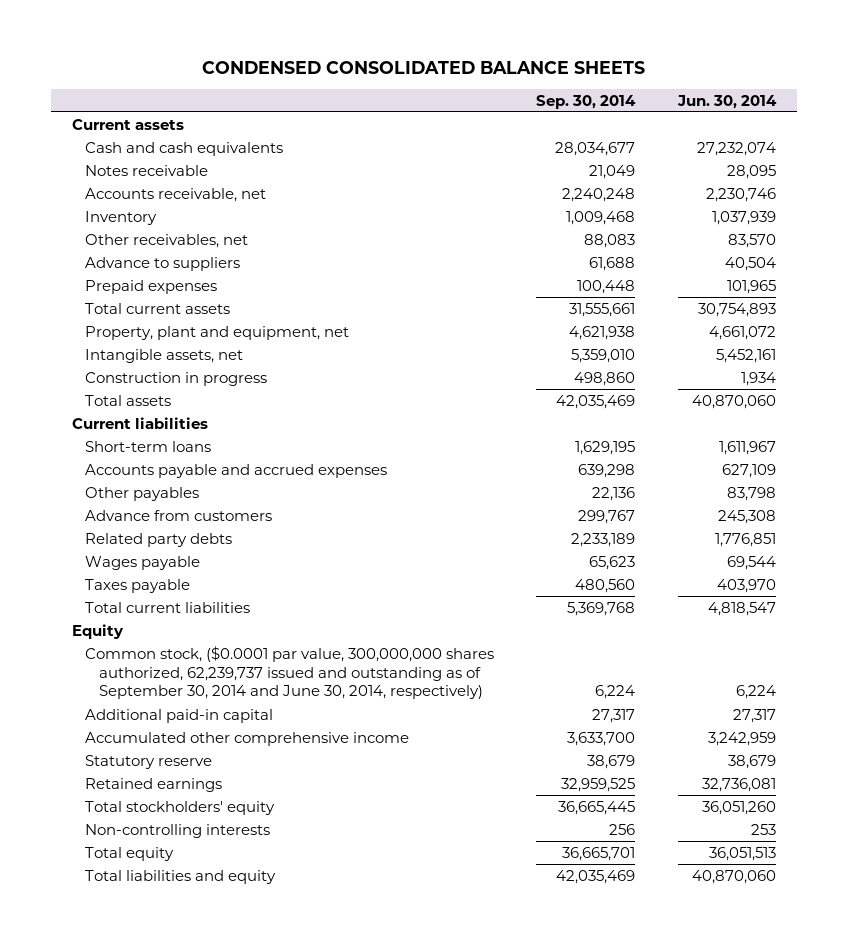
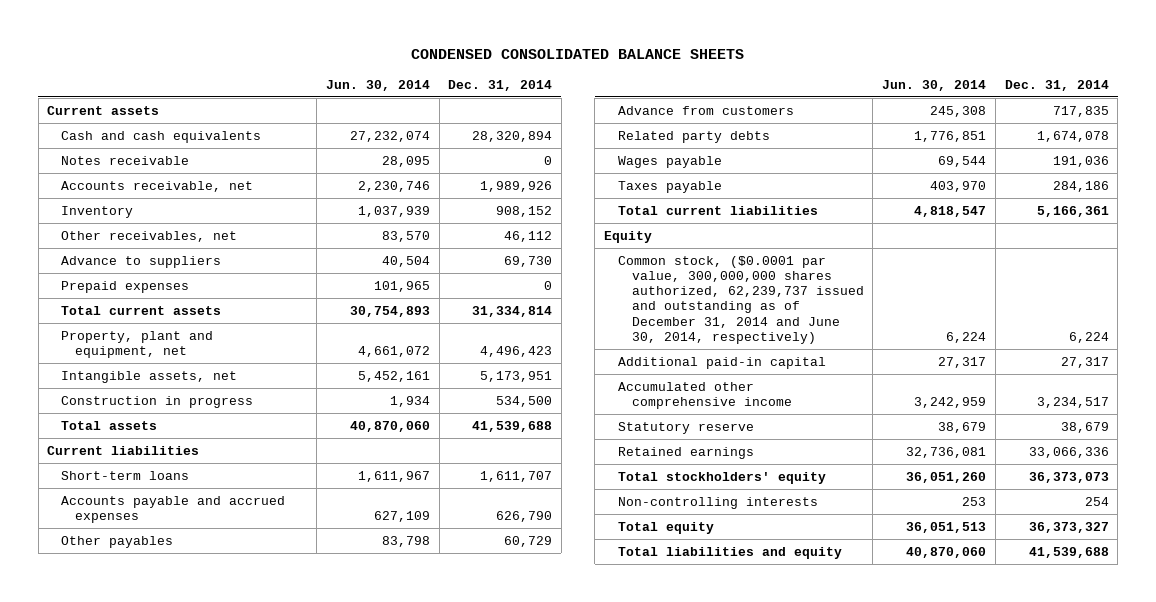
- | Sep. 30, 2014 | Jun. 30, 2014
+ | Jun. 30, 2014 | Dec. 31, 2014
- Common stock, ($0.0001 par value, 300,000,000 shares authorized, 62,239,737 issued and outstanding as of September 30, 2014 and June 30, 2014, respectively) | 6,224 | 6,224
+ Common stock, ($0.0001 par value, 300,000,000 shares authorized, 62,239,737 issued and outstanding as of December 31, 2014 and June 30, 2014, respectively) | 6,224 | 6,224

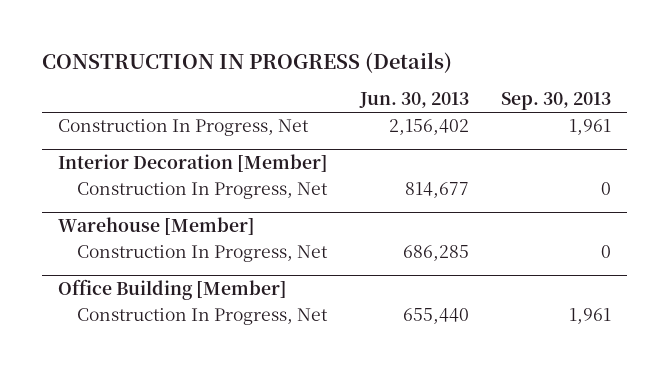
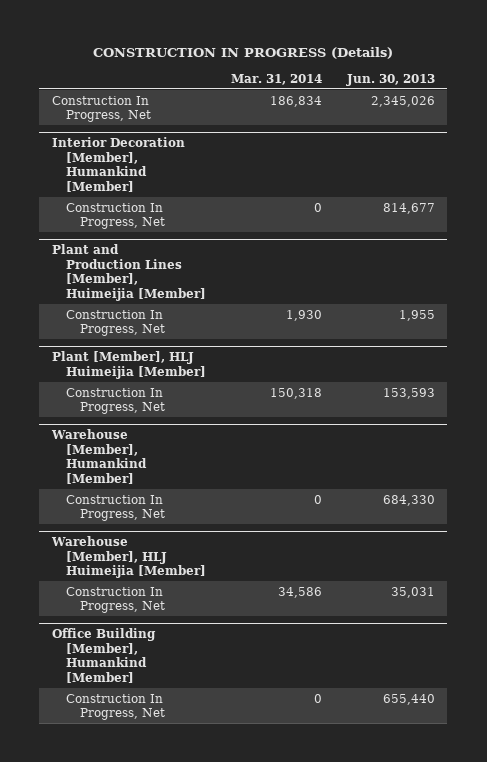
- | Jun. 30, 2013 | Sep. 30, 2013
+ | Mar. 31, 2014 | Jun. 30, 2013
- Construction In Progress, Net | 2,156,402 | 1,961
- Interior Decoration [Member]
+ Construction In Progress, Net | 186,834 | 2,345,026
+ Interior Decoration [Member], Humankind [Member]
- Warehouse [Member]
- Construction In Progress, Net | 686,285 | 0
- Office Building [Member]
+ Plant and Production Lines [Member], Huimeijia [Member]
+ Construction In Progress, Net | 1,930 | 1,955
+ Plant [Member], HLJ Huimeijia [Member]
+ Construction In Progress, Net | 150,318 | 153,593
+ Warehouse [Member], Humankind [Member]
+ Construction In Progress, Net | 0 | 684,330
+ Warehouse [Member], HLJ Huimeijia [Member]
+ Construction In Progress, Net | 34,586 | 35,031
+ Office Building [Member], Humankind [Member]

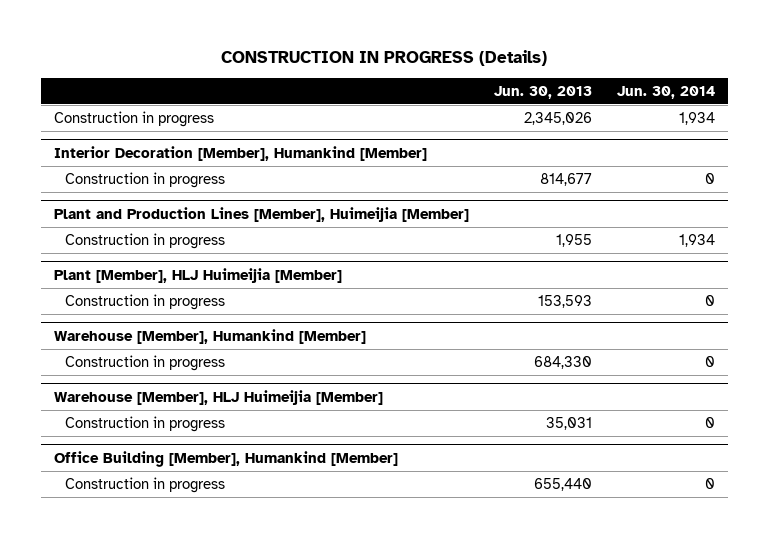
- | Mar. 31, 2014 | Jun. 30, 2013
+ | Jun. 30, 2013 | Jun. 30, 2014
- Construction In Progress, Net | 186,834 | 2,345,026
+ Construction in progress | 2,345,026 | 1,934
@ Interior Decoration [Member], Humankind [Member]
- Construction In Progress, Net | 0 | 814,677
+ Construction in progress | 814,677 | 0
@ Plant and Production Lines [Member], Huimeijia [Member]
- Construction In Progress, Net | 1,930 | 1,955
+ Construction in progress | 1,955 | 1,934
@ Plant [Member], HLJ Huimeijia [Member]
- Construction In Progress, Net | 150,318 | 153,593
+ Construction in progress | 153,593 | 0
@ Warehouse [Member], Humankind [Member]
- Construction In Progress, Net | 0 | 684,330
+ Construction in progress | 684,330 | 0
@ Warehouse [Member], HLJ Huimeijia [Member]
- Construction In Progress, Net | 34,586 | 35,031
+ Construction in progress | 35,031 | 0
@ Office Building [Member], Humankind [Member]
- Construction In Progress, Net | 0 | 655,440
+ Construction in progress | 655,440 | 0

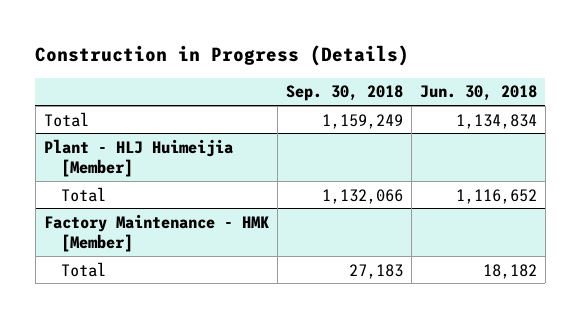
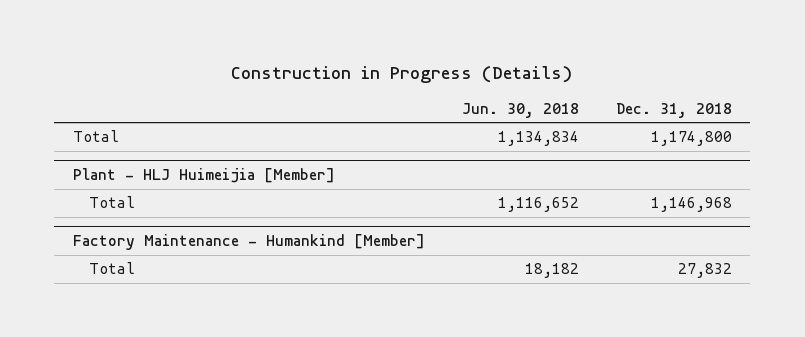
- | Sep. 30, 2018 | Jun. 30, 2018
+ | Jun. 30, 2018 | Dec. 31, 2018
- Factory Maintenance - HMK [Member]
+ Factory Maintenance - Humankind [Member]

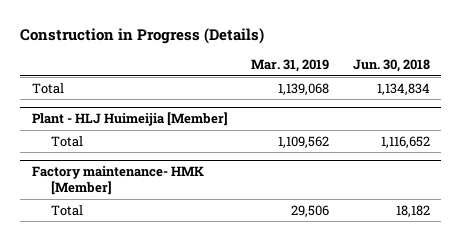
- | Jun. 30, 2018 | Dec. 31, 2018
+ | Mar. 31, 2019 | Jun. 30, 2018
- Factory Maintenance - Humankind [Member]
+ Factory maintenance- HMK [Member]

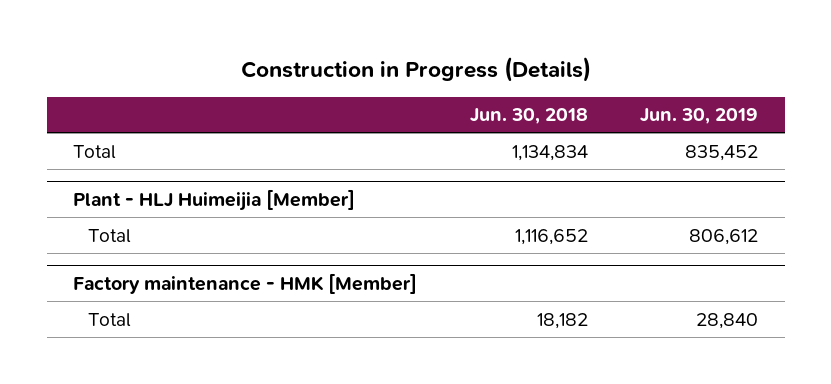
- | Mar. 31, 2019 | Jun. 30, 2018
+ | Jun. 30, 2018 | Jun. 30, 2019
- Factory maintenance- HMK [Member]
+ Factory maintenance - HMK [Member]

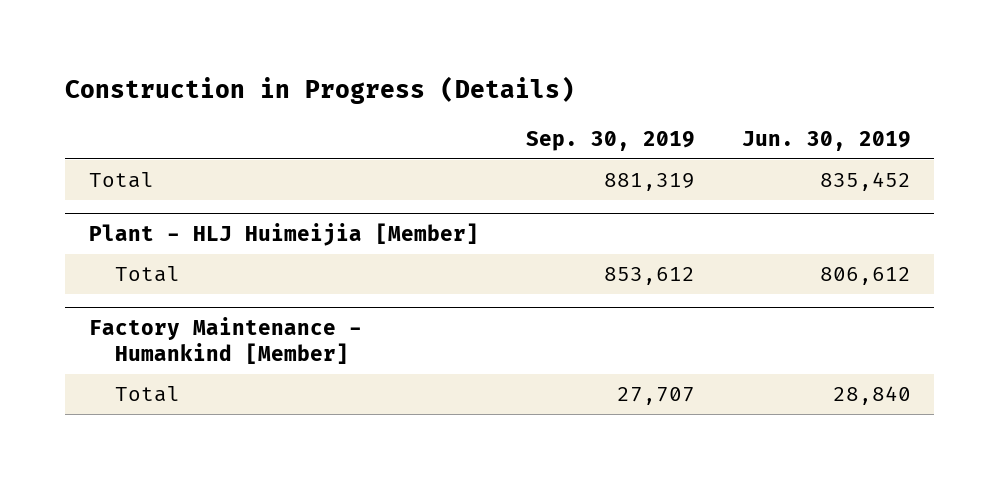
- | Jun. 30, 2018 | Jun. 30, 2019
+ | Sep. 30, 2019 | Jun. 30, 2019
- Factory maintenance - HMK [Member]
+ Factory Maintenance - Humankind [Member]

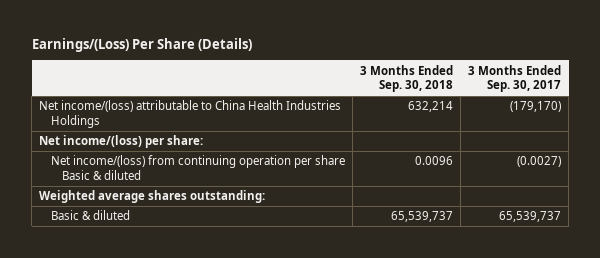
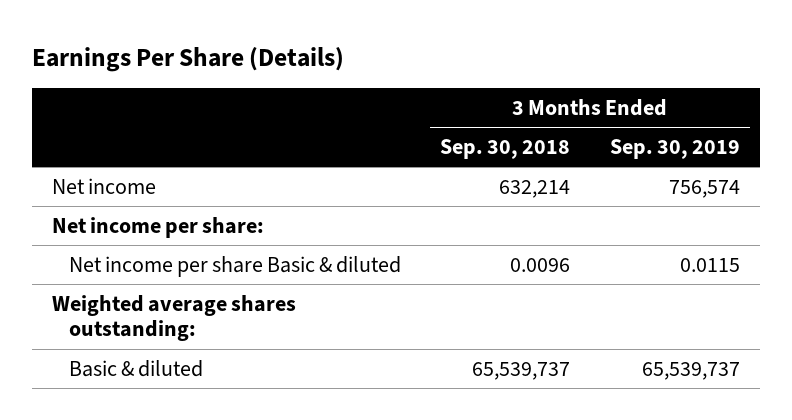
- Earnings/(Loss) Per Share (Details)
+ Earnings Per Share (Details)
- | 3 Months Ended Sep. 30, 2018 | 3 Months Ended Sep. 30, 2017
+ | 3 Months Ended Sep. 30, 2018 | 3 Months Ended Sep. 30, 2019
- Net income/(loss) attributable to China Health Industries Holdings | 632,214 | (179,170)
- Net income/(loss) per share:
- Net income/(loss) from continuing operation per share Basic & diluted | 0.0096 | (0.0027)
+ Net income | 632,214 | 756,574
+ Net income per share:
+ Net income per share Basic & diluted | 0.0096 | 0.0115

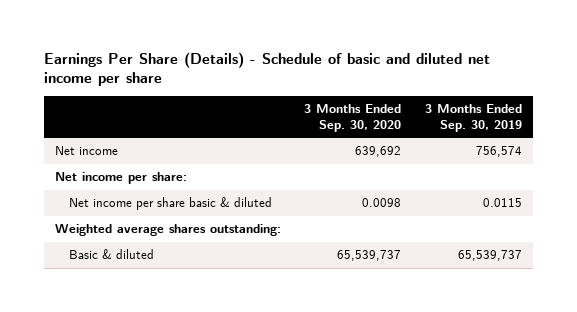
- Earnings Per Share (Details)
+ Earnings Per Share (Details) - Schedule of basic and diluted net income per share
- | 3 Months Ended Sep. 30, 2018 | 3 Months Ended Sep. 30, 2019
+ | 3 Months Ended Sep. 30, 2020 | 3 Months Ended Sep. 30, 2019
- Net income per share Basic & diluted | 0.0096 | 0.0115
+ Net income per share basic & diluted | 0.0098 | 0.0115

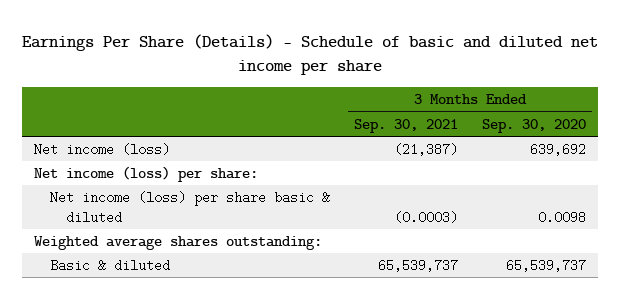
- | 3 Months Ended Sep. 30, 2020 | 3 Months Ended Sep. 30, 2019
+ | 3 Months Ended Sep. 30, 2021 | 3 Months Ended Sep. 30, 2020
- Net income | 639,692 | 756,574
- Net income per share:
- Net income per share basic & diluted | 0.0098 | 0.0115
+ Net income (loss) | (21,387) | 639,692
+ Net income (loss) per share:
+ Net income (loss) per share basic & diluted | (0.0003) | 0.0098

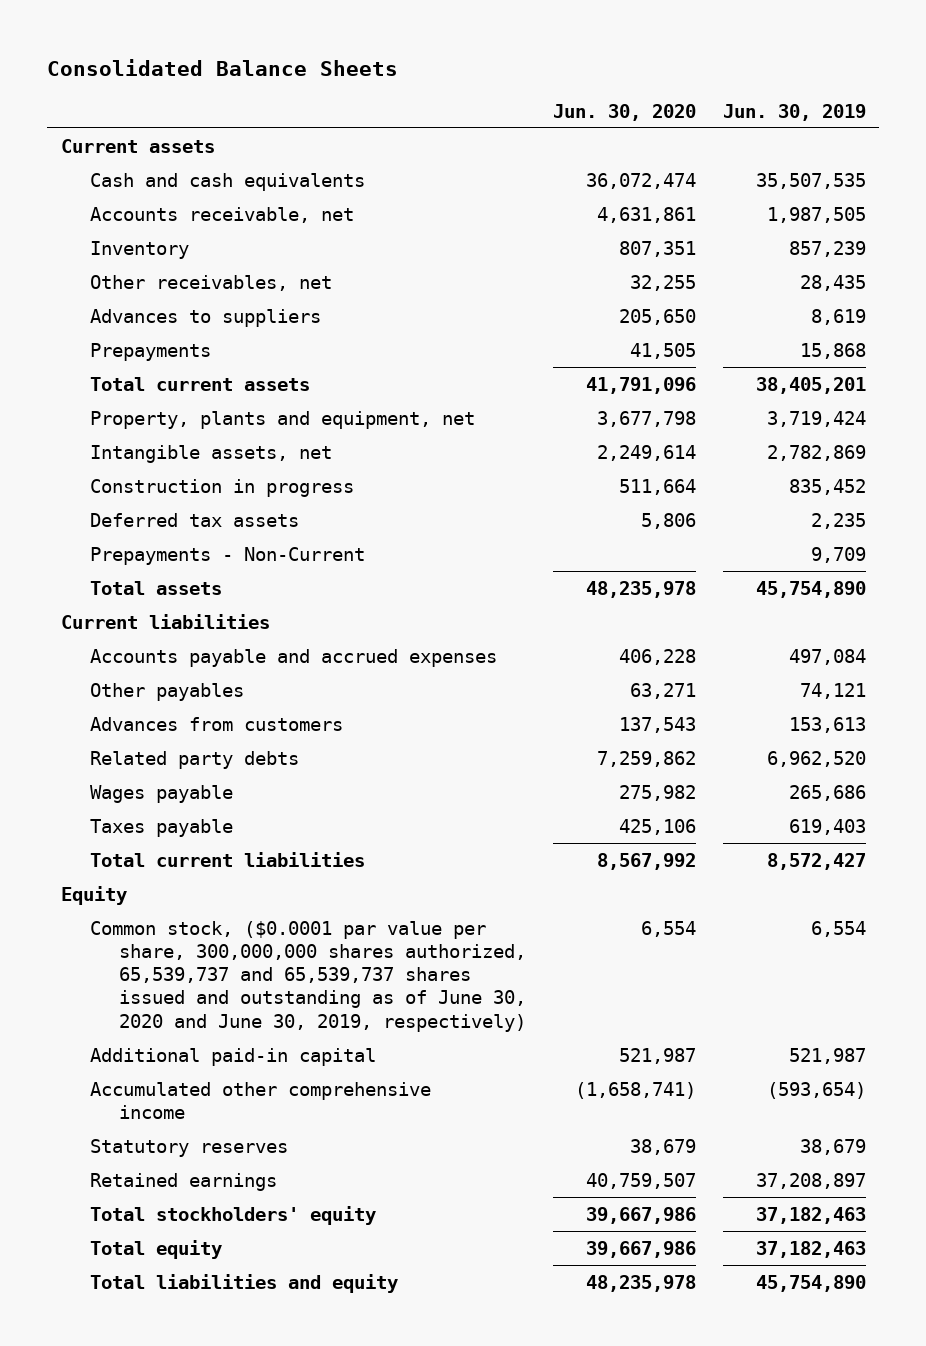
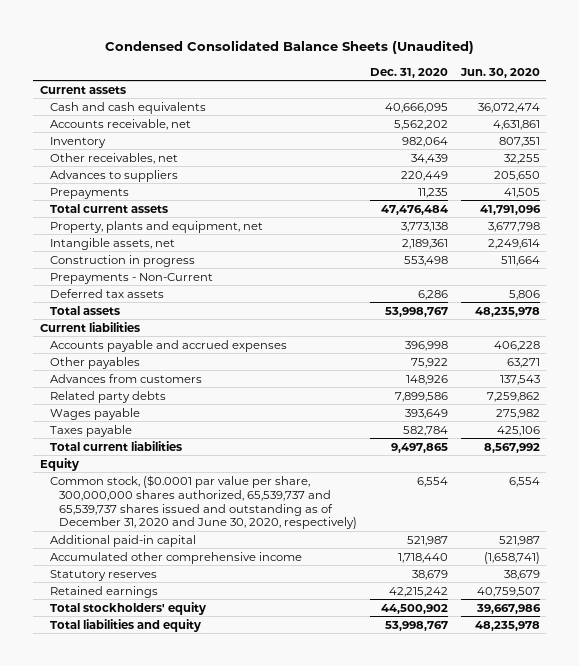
- Consolidated Balance Sheets
+ Condensed Consolidated Balance Sheets (Unaudited)
- | Jun. 30, 2020 | Jun. 30, 2019
+ | Dec. 31, 2020 | Jun. 30, 2020
moved down: Deferred tax assets | 6,286 | 5,806
- Common stock, ($0.0001 par value per share, 300,000,000 shares authorized, 65,539,737 and 65,539,737 shares issued and outstanding as of June 30, 2020 and June 30, 2019, respectively) | 6,554 | 6,554
+ Common stock, ($0.0001 par value per share, 300,000,000 shares authorized, 65,539,737 and 65,539,737 shares issued and outstanding as of December 31, 2020 and June 30, 2020, respectively) | 6,554 | 6,554
- Total equity | 39,667,986 | 37,182,463

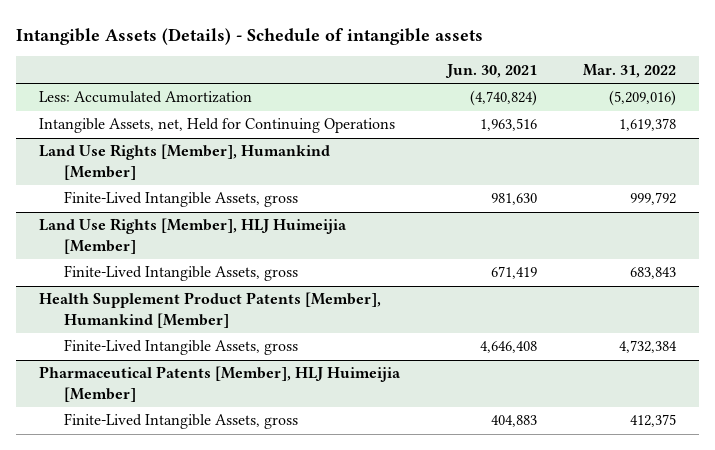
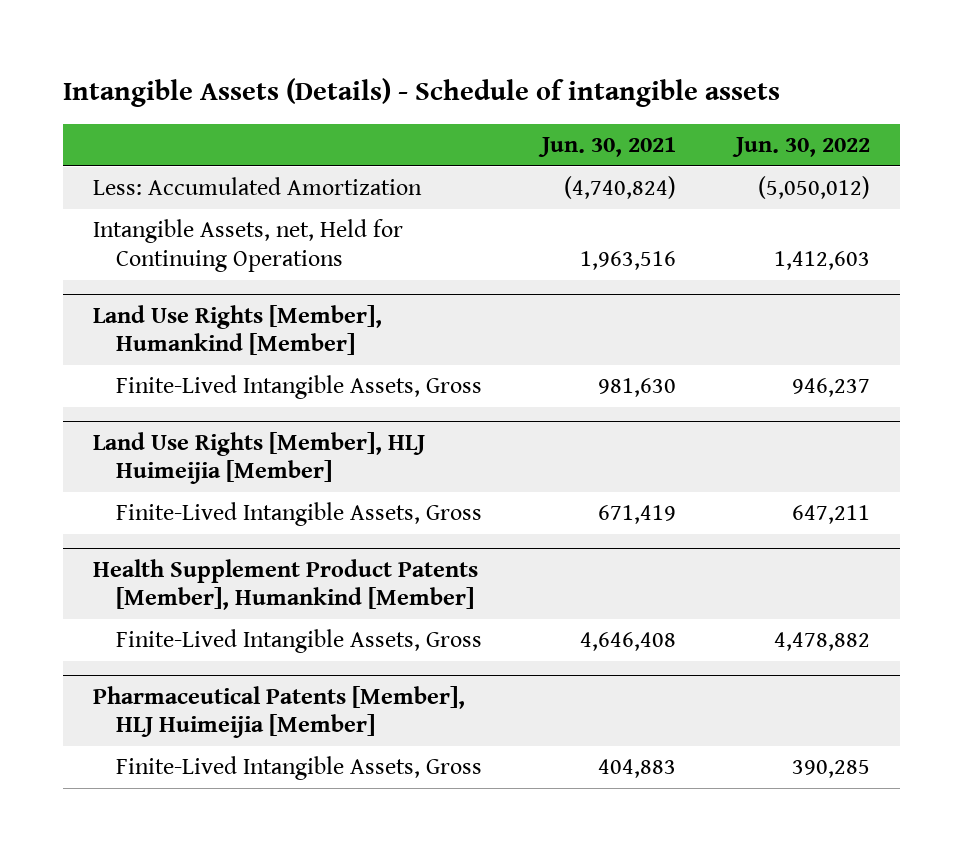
- | Jun. 30, 2021 | Mar. 31, 2022
+ | Jun. 30, 2021 | Jun. 30, 2022
@ Land Use Rights [Member], Humankind [Member]
- Finite-Lived Intangible Assets, gross | 981,630 | 999,792
+ Finite-Lived Intangible Assets, Gross | 981,630 | 946,237
@ Land Use Rights [Member], HLJ Huimeijia [Member]
- Finite-Lived Intangible Assets, gross | 671,419 | 683,843
+ Finite-Lived Intangible Assets, Gross | 671,419 | 647,211
@ Health Supplement Product Patents [Member], Humankind [Member]
- Finite-Lived Intangible Assets, gross | 4,646,408 | 4,732,384
+ Finite-Lived Intangible Assets, Gross | 4,646,408 | 4,478,882
@ Pharmaceutical Patents [Member], HLJ Huimeijia [Member]
- Finite-Lived Intangible Assets, gross | 404,883 | 412,375
+ Finite-Lived Intangible Assets, Gross | 404,883 | 390,285

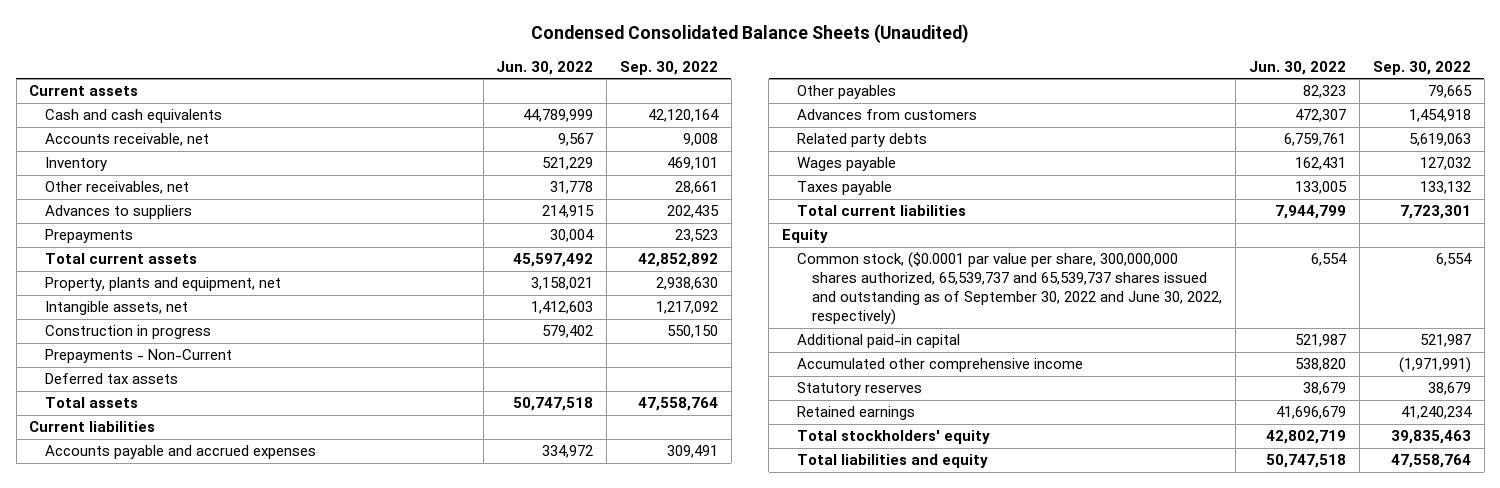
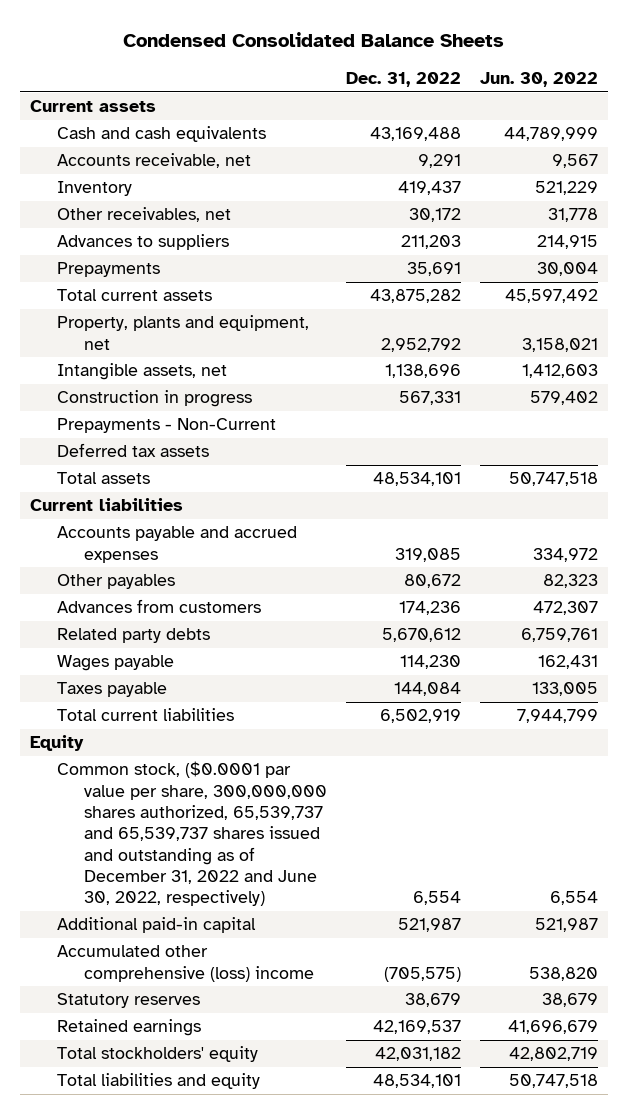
- Condensed Consolidated Balance Sheets (Unaudited)
+ Condensed Consolidated Balance Sheets
- | Jun. 30, 2022 | Sep. 30, 2022
+ | Dec. 31, 2022 | Jun. 30, 2022
- Common stock, ($0.0001 par value per share, 300,000,000 shares authorized, 65,539,737 and 65,539,737 shares issued and outstanding as of September 30, 2022 and June 30, 2022, respectively) | 6,554 | 6,554
+ Common stock, ($0.0001 par value per share, 300,000,000 shares authorized, 65,539,737 and 65,539,737 shares issued and outstanding as of December 31, 2022 and June 30, 2022, respectively) | 6,554 | 6,554
- Accumulated other comprehensive income | 538,820 | (1,971,991)
+ Accumulated other comprehensive (loss) income | (705,575) | 538,820

